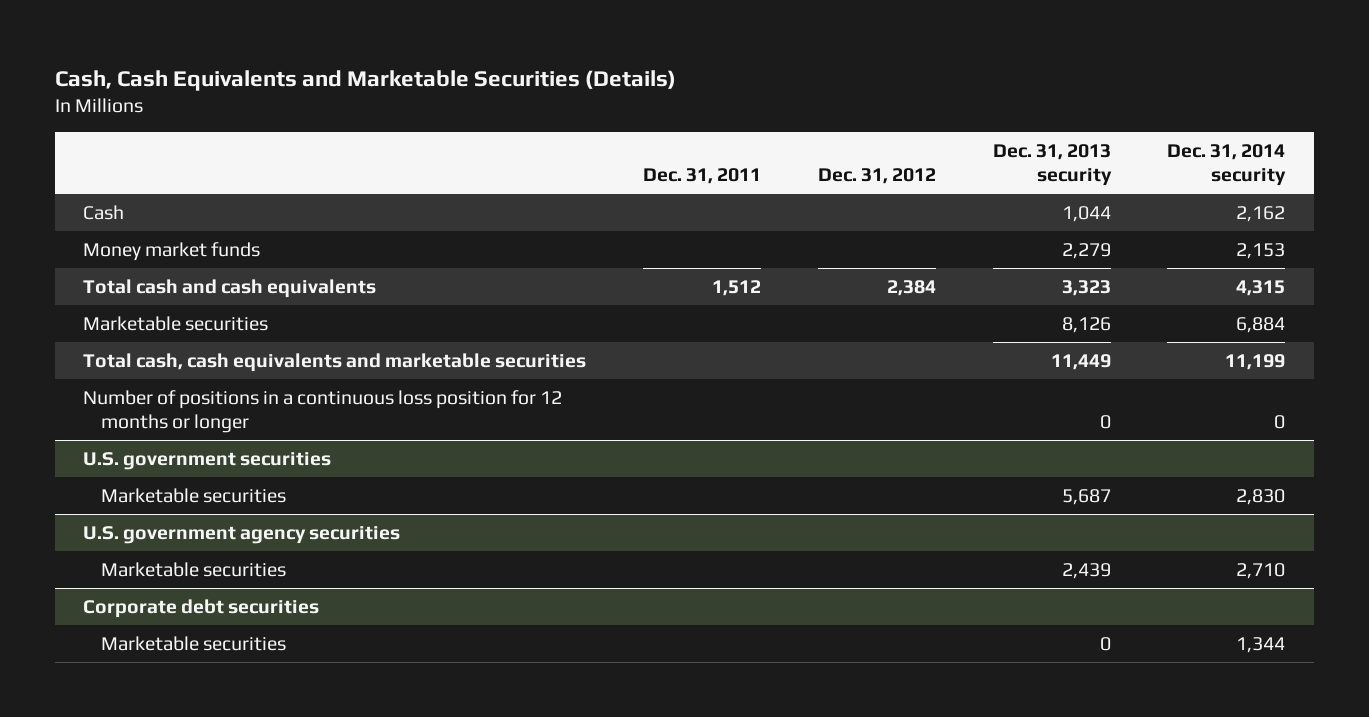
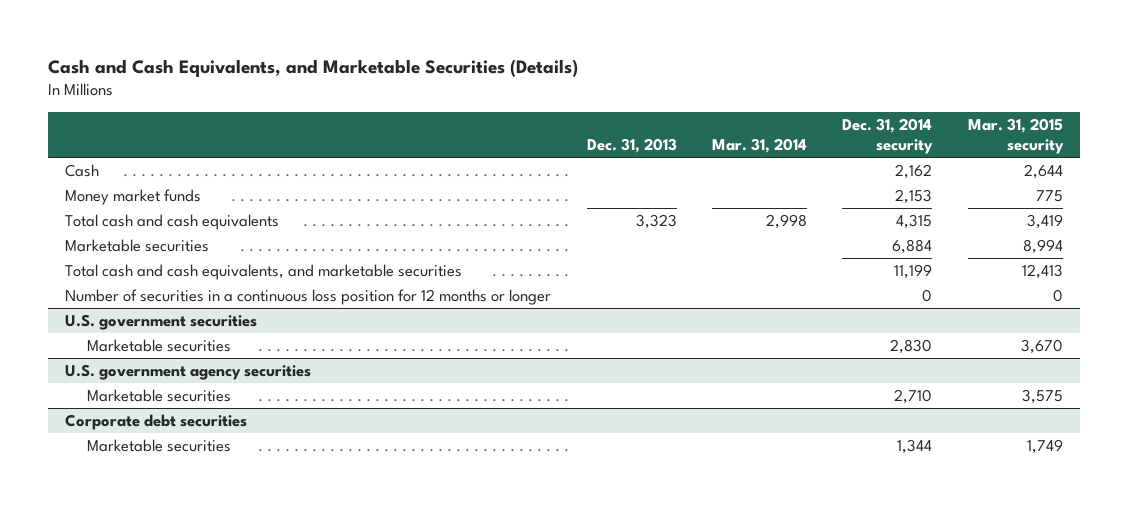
- Cash, Cash Equivalents and Marketable Securities (Details)
+ Cash and Cash Equivalents, and Marketable Securities (Details)
- | Dec. 31, 2011 | Dec. 31, 2012 | Dec. 31, 2013 security | Dec. 31, 2014 security
+ | Dec. 31, 2013 | Mar. 31, 2014 | Dec. 31, 2014 security | Mar. 31, 2015 security
- Total cash, cash equivalents and marketable securities | | | 11,449 | 11,199
- Number of positions in a continuous loss position for 12 months or longer | | | 0 | 0
+ Total cash and cash equivalents, and marketable securities | | | 11,199 | 12,413
+ Number of securities in a continuous loss position for 12 months or longer | | | 0 | 0

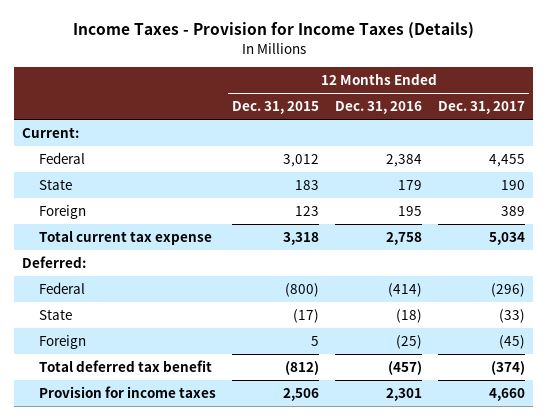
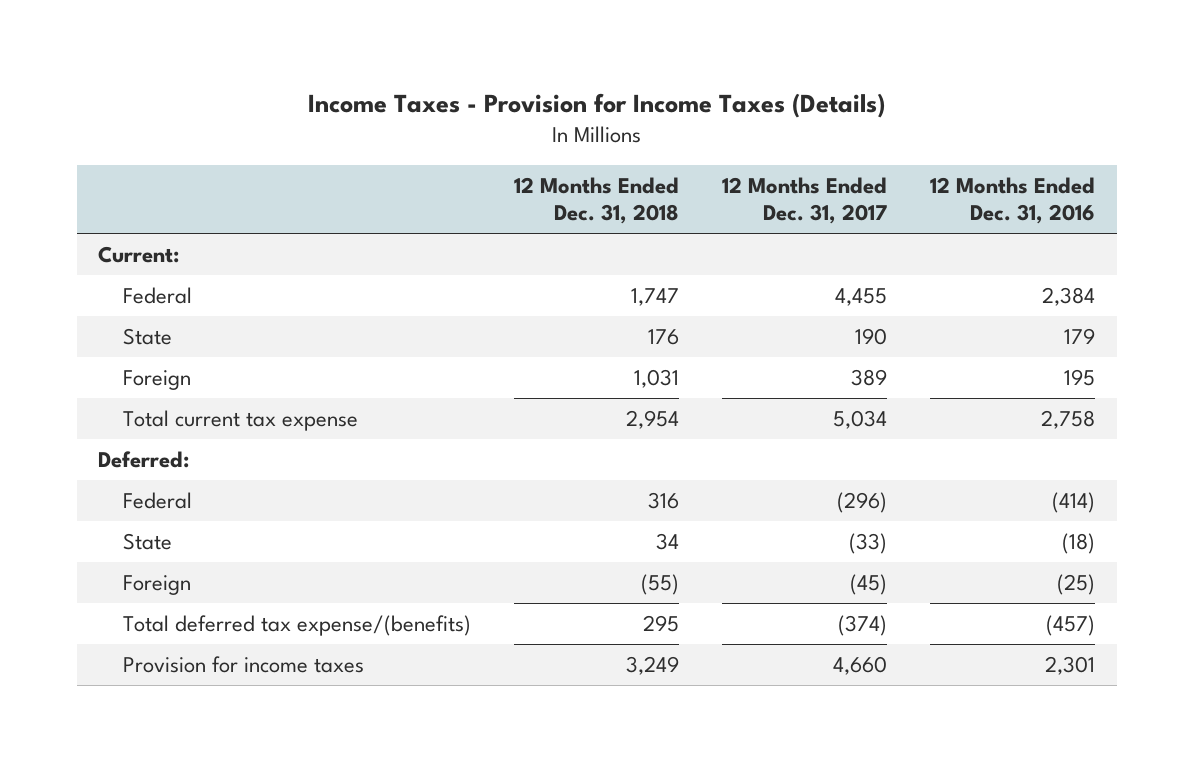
- | 12 Months Ended Dec. 31, 2015 | 12 Months Ended Dec. 31, 2016 | 12 Months Ended Dec. 31, 2017
+ | 12 Months Ended Dec. 31, 2018 | 12 Months Ended Dec. 31, 2017 | 12 Months Ended Dec. 31, 2016
- Total deferred tax benefit | (812) | (457) | (374)
+ Total deferred tax expense/(benefits) | 295 | (374) | (457)

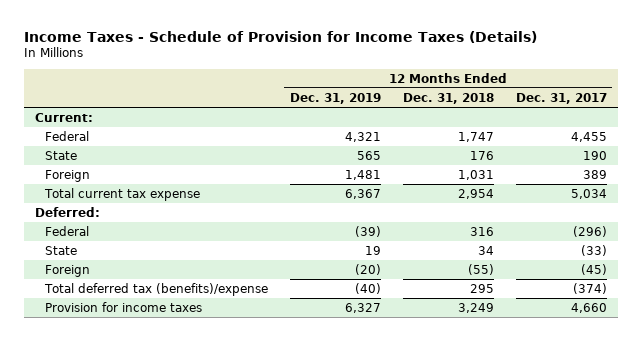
- Income Taxes - Provision for Income Taxes (Details)
+ Income Taxes - Schedule of Provision for Income Taxes (Details)
- | 12 Months Ended Dec. 31, 2018 | 12 Months Ended Dec. 31, 2017 | 12 Months Ended Dec. 31, 2016
+ | 12 Months Ended Dec. 31, 2019 | 12 Months Ended Dec. 31, 2018 | 12 Months Ended Dec. 31, 2017
- Total deferred tax expense/(benefits) | 295 | (374) | (457)
+ Total deferred tax (benefits)/expense | (40) | 295 | (374)

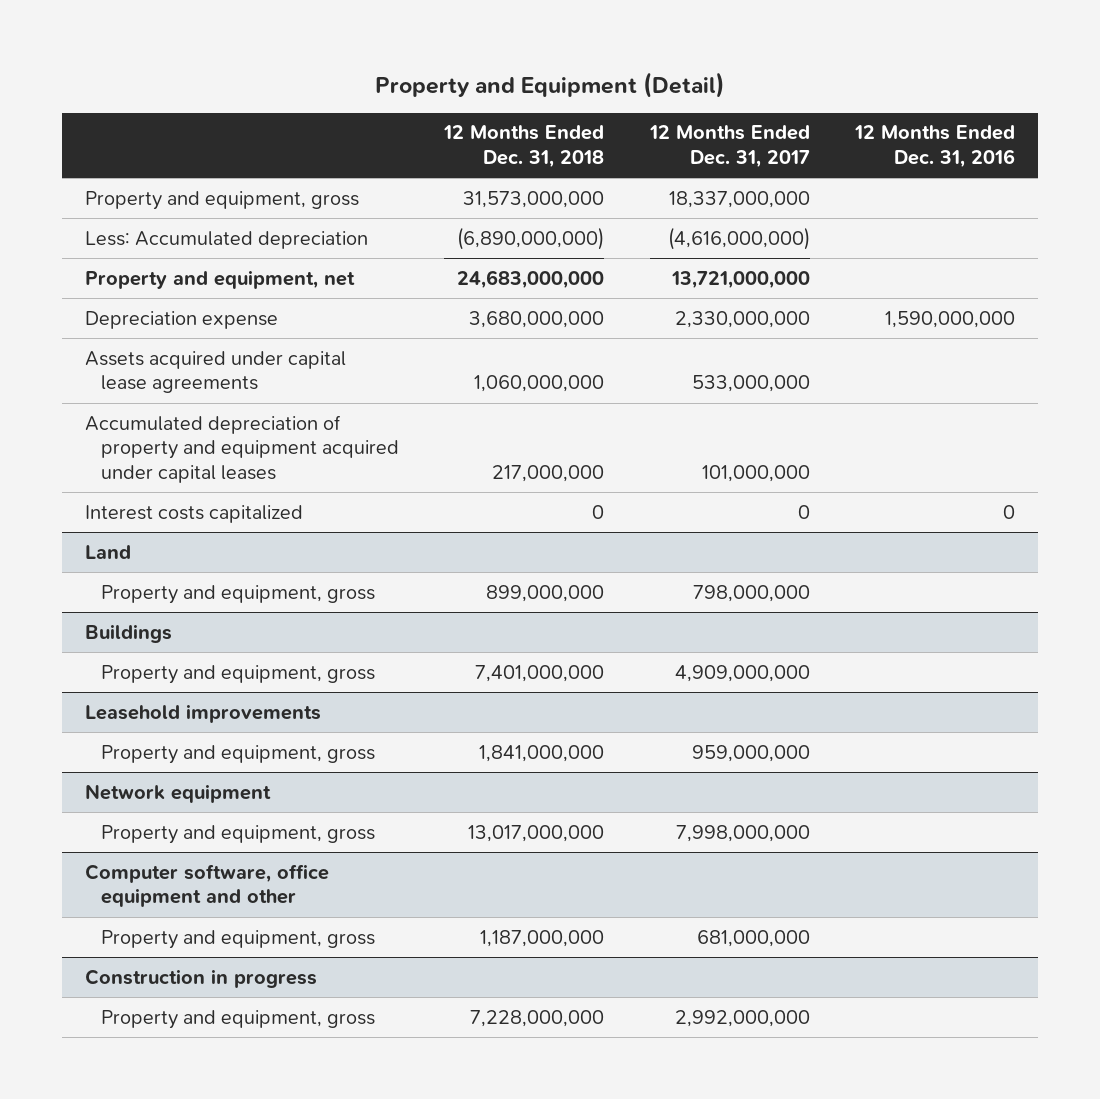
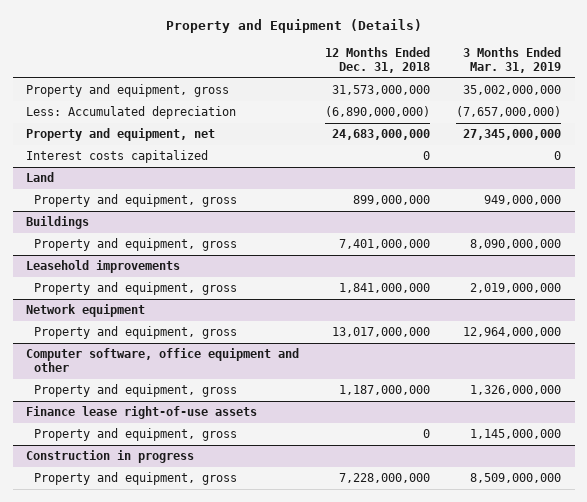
- Property and Equipment (Detail)
+ Property and Equipment (Details)
- | 12 Months Ended Dec. 31, 2018 | 12 Months Ended Dec. 31, 2017 | 12 Months Ended Dec. 31, 2016
+ | 12 Months Ended Dec. 31, 2018 | 3 Months Ended Mar. 31, 2019
- Depreciation expense | 3,680,000,000 | 2,330,000,000 | 1,590,000,000
- Assets acquired under capital lease agreements | 1,060,000,000 | 533,000,000 |
- Accumulated depreciation of property and equipment acquired under capital leases | 217,000,000 | 101,000,000 |
+ Finance lease right-of-use assets
+ Property and equipment, gross | 0 | 1,145,000,000

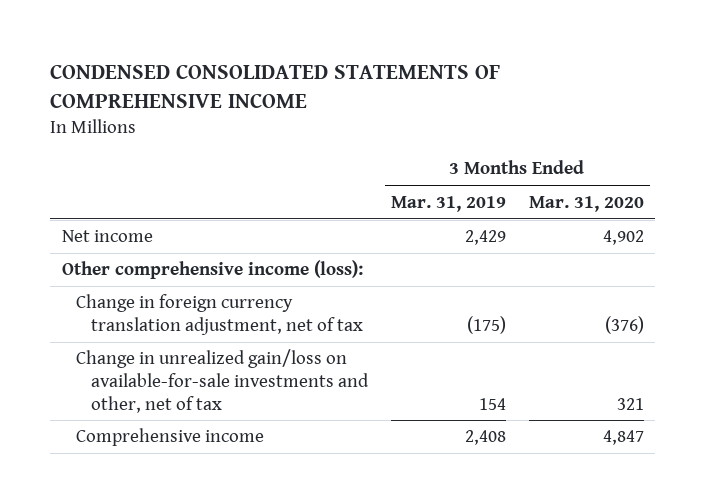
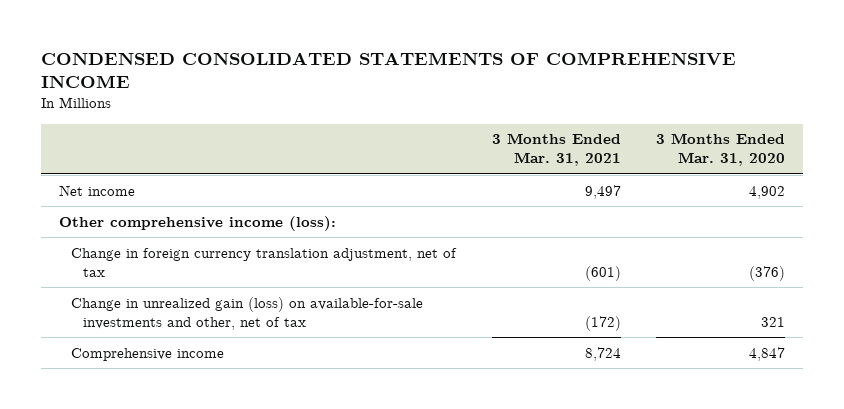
- | 3 Months Ended Mar. 31, 2019 | 3 Months Ended Mar. 31, 2020
+ | 3 Months Ended Mar. 31, 2021 | 3 Months Ended Mar. 31, 2020
- Change in unrealized gain/loss on available-for-sale investments and other, net of tax | 154 | 321
+ Change in unrealized gain (loss) on available-for-sale investments and other, net of tax | (172) | 321

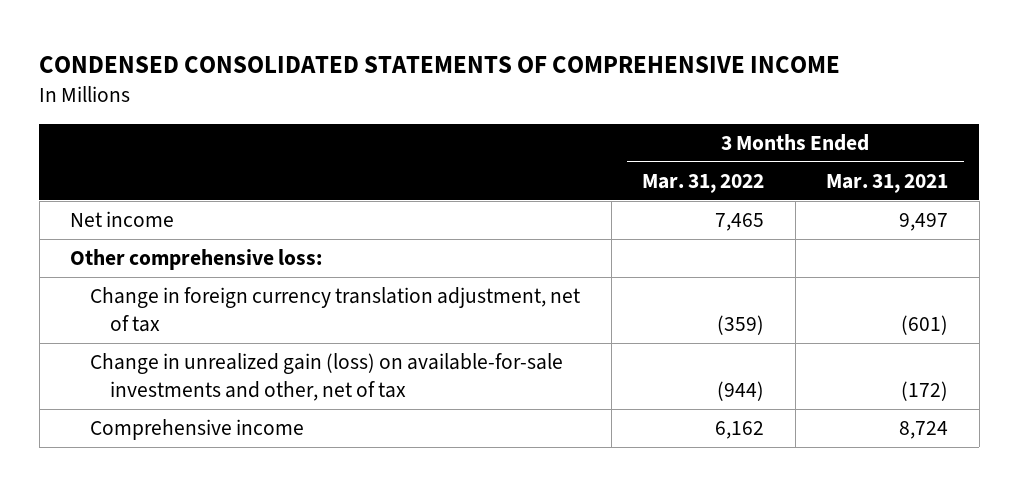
- | 3 Months Ended Mar. 31, 2021 | 3 Months Ended Mar. 31, 2020
+ | 3 Months Ended Mar. 31, 2022 | 3 Months Ended Mar. 31, 2021
- Other comprehensive income (loss):
+ Other comprehensive loss:

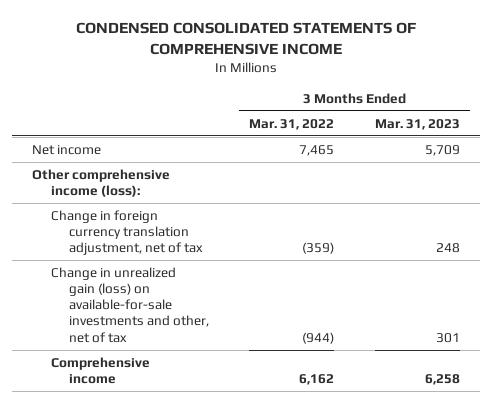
- | 3 Months Ended Mar. 31, 2022 | 3 Months Ended Mar. 31, 2021
+ | 3 Months Ended Mar. 31, 2022 | 3 Months Ended Mar. 31, 2023
- Other comprehensive loss:
+ Other comprehensive income (loss):

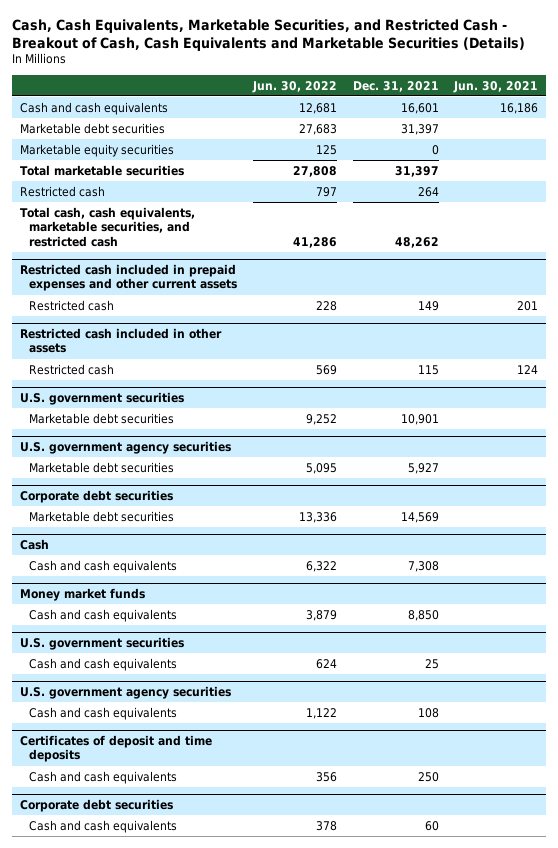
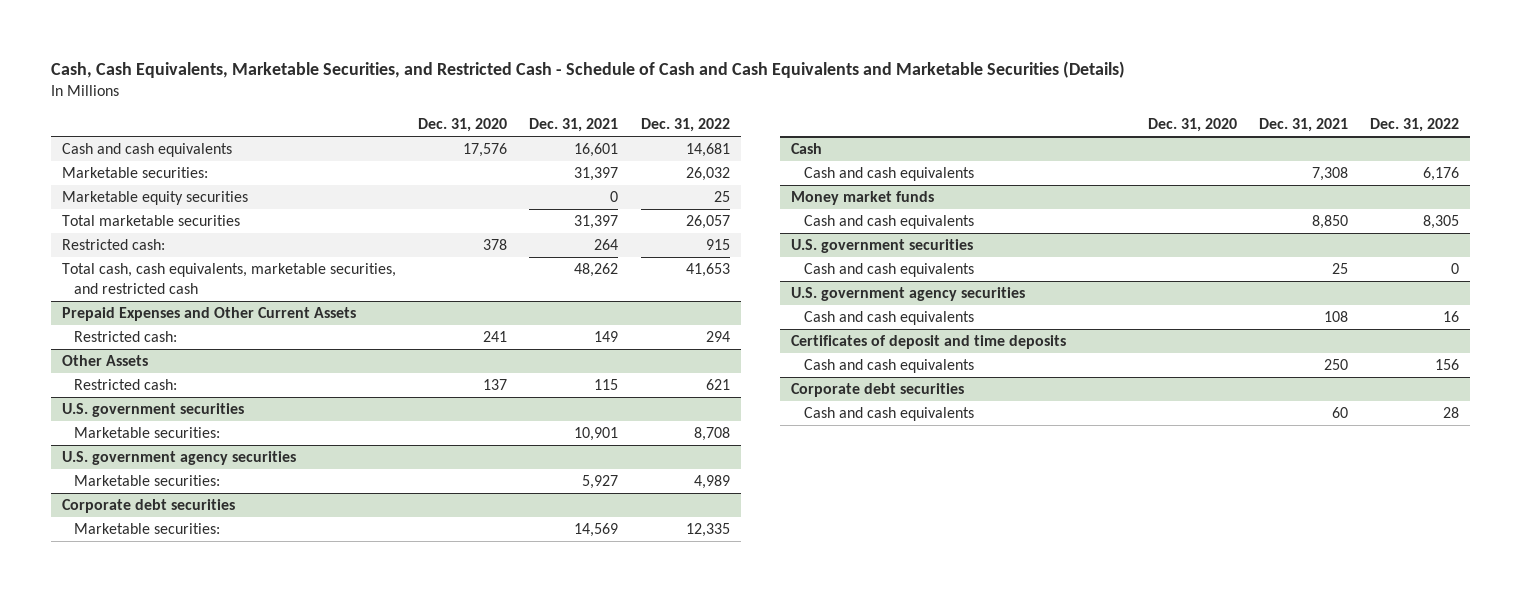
- Cash, Cash Equivalents, Marketable Securities, and Restricted Cash - Breakout of Cash, Cash Equivalents and Marketable Securities (Details)
+ Cash, Cash Equivalents, Marketable Securities, and Restricted Cash - Schedule of Cash and Cash Equivalents and Marketable Securities (Details)
- | Jun. 30, 2022 | Dec. 31, 2021 | Jun. 30, 2021
+ | Dec. 31, 2020 | Dec. 31, 2021 | Dec. 31, 2022
- Marketable debt securities | 27,683 | 31,397 |
+ Marketable securities: | | 31,397 | 26,032
- Restricted cash | 797 | 264 |
+ Restricted cash: | 378 | 264 | 915
- Restricted cash included in prepaid expenses and other current assets
- Restricted cash | 228 | 149 | 201
- Restricted cash included in other assets
- Restricted cash | 569 | 115 | 124
+ Prepaid Expenses and Other Current Assets
+ Restricted cash: | 241 | 149 | 294
+ Other Assets
+ Restricted cash: | 137 | 115 | 621
@ U.S. government securities
- Marketable debt securities | 9,252 | 10,901 |
+ Marketable securities: | | 10,901 | 8,708
@ U.S. government agency securities
- Marketable debt securities | 5,095 | 5,927 |
+ Marketable securities: | | 5,927 | 4,989
@ Corporate debt securities
- Marketable debt securities | 13,336 | 14,569 |
+ Marketable securities: | | 14,569 | 12,335

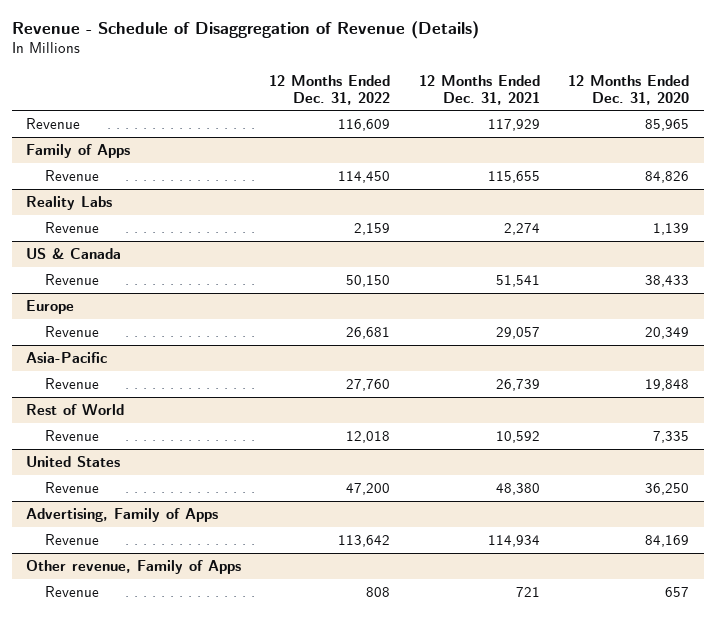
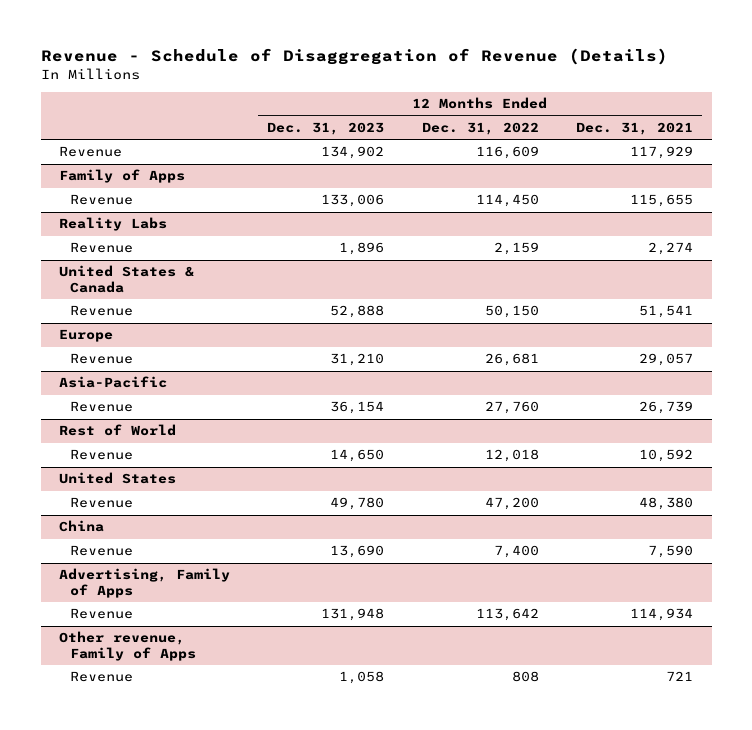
- | 12 Months Ended Dec. 31, 2022 | 12 Months Ended Dec. 31, 2021 | 12 Months Ended Dec. 31, 2020
+ | 12 Months Ended Dec. 31, 2023 | 12 Months Ended Dec. 31, 2022 | 12 Months Ended Dec. 31, 2021
- US & Canada
+ United States & Canada
+ China
+ Revenue | 13,690 | 7,400 | 7,590

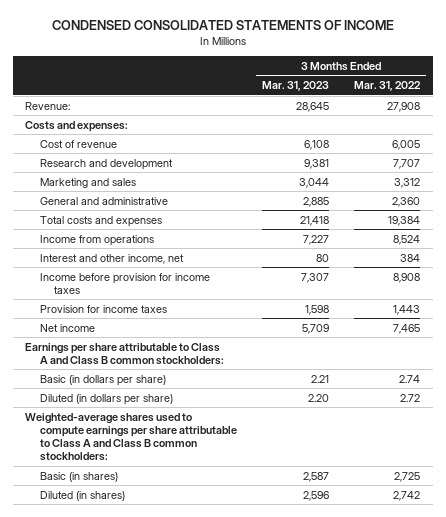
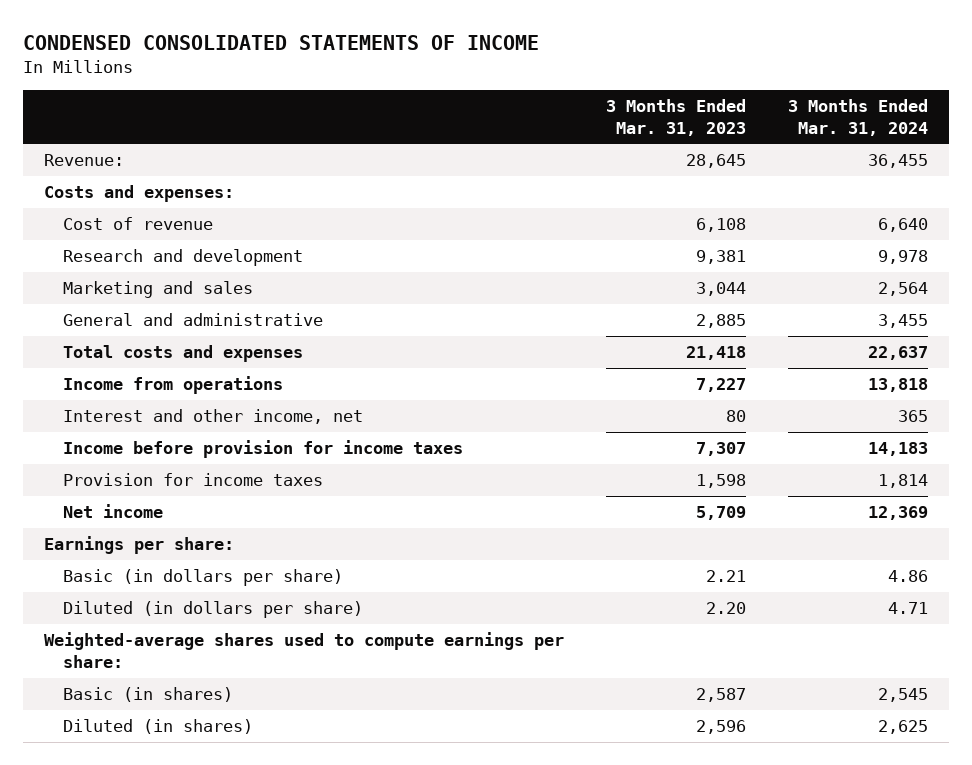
- | 3 Months Ended Mar. 31, 2023 | 3 Months Ended Mar. 31, 2022
+ | 3 Months Ended Mar. 31, 2023 | 3 Months Ended Mar. 31, 2024
- Earnings per share attributable to Class A and Class B common stockholders:
+ Earnings per share:
- Weighted-average shares used to compute earnings per share attributable to Class A and Class B common stockholders:
+ Weighted-average shares used to compute earnings per share:

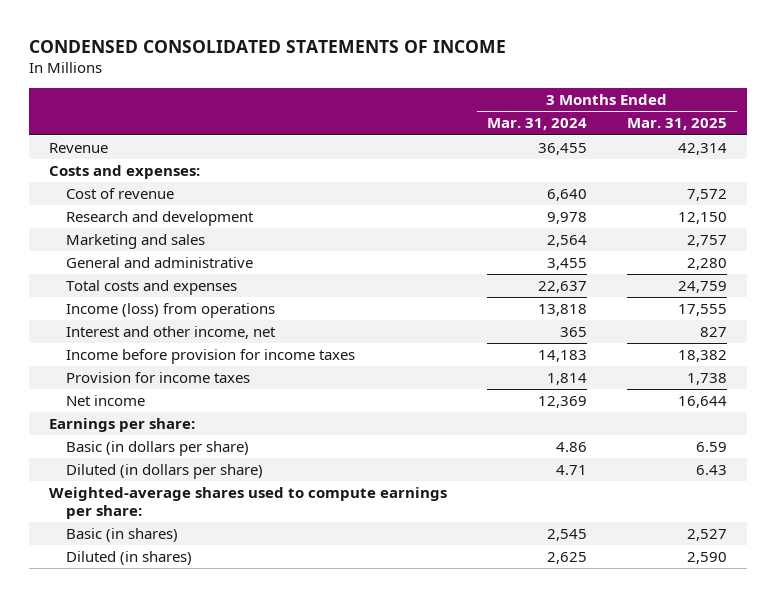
- | 3 Months Ended Mar. 31, 2023 | 3 Months Ended Mar. 31, 2024
+ | 3 Months Ended Mar. 31, 2024 | 3 Months Ended Mar. 31, 2025
- Revenue: | 28,645 | 36,455
+ Revenue | 36,455 | 42,314
- Income from operations | 7,227 | 13,818
+ Income (loss) from operations | 13,818 | 17,555

